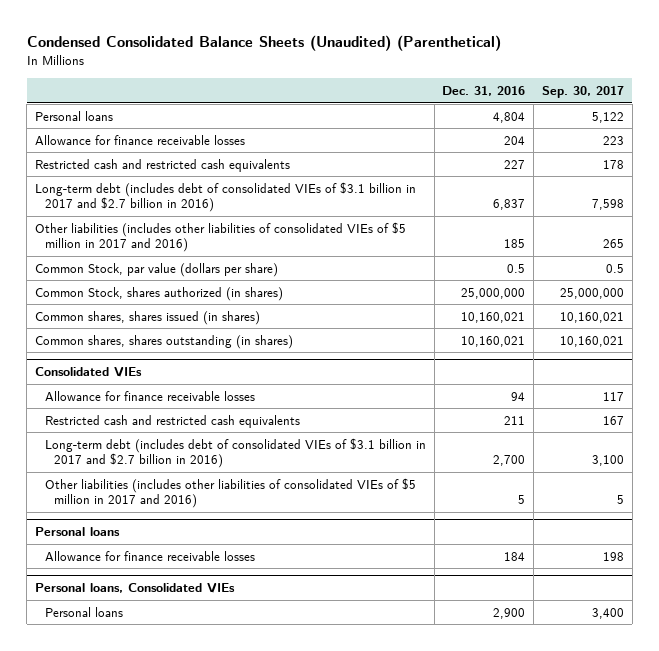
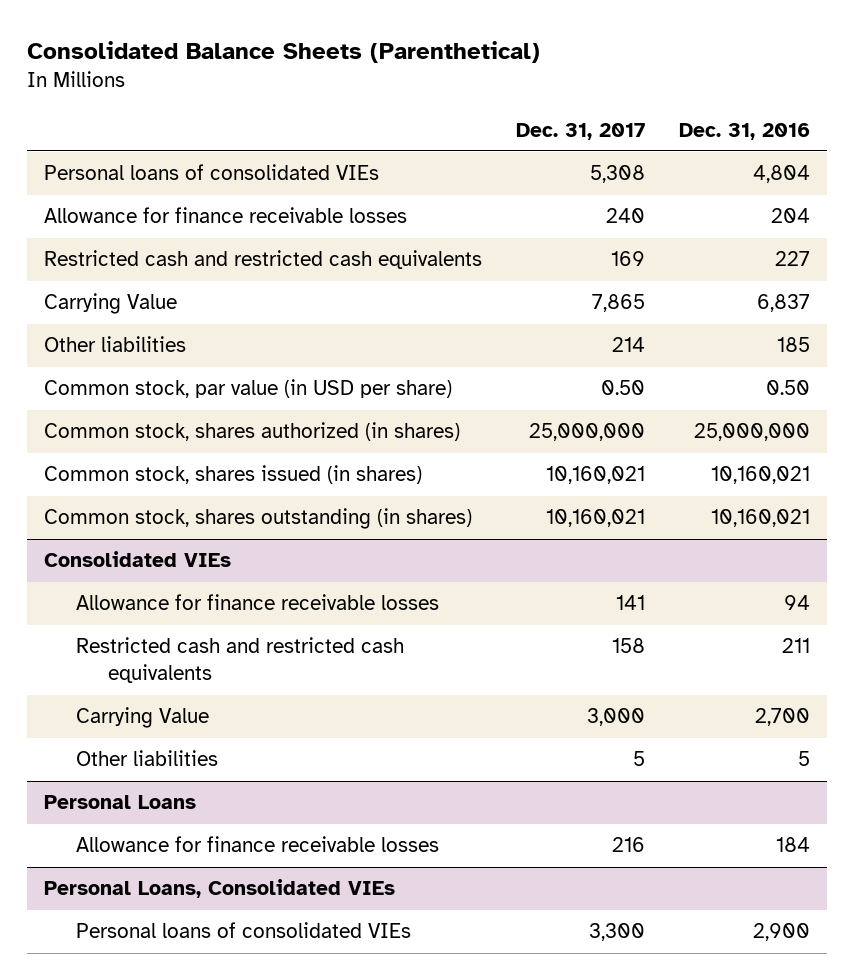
- Condensed Consolidated Balance Sheets (Unaudited) (Parenthetical)
+ Consolidated Balance Sheets (Parenthetical)
- | Dec. 31, 2016 | Sep. 30, 2017
+ | Dec. 31, 2017 | Dec. 31, 2016
- Personal loans | 4,804 | 5,122
+ Personal loans of consolidated VIEs | 5,308 | 4,804
- Long-term debt (includes debt of consolidated VIEs of $3.1 billion in 2017 and $2.7 billion in 2016) | 6,837 | 7,598
- Other liabilities (includes other liabilities of consolidated VIEs of $5 million in 2017 and 2016) | 185 | 265
- Common Stock, par value (dollars per share) | 0.5 | 0.5
- Common Stock, shares authorized (in shares) | 25,000,000 | 25,000,000
- Common shares, shares issued (in shares) | 10,160,021 | 10,160,021
- Common shares, shares outstanding (in shares) | 10,160,021 | 10,160,021
+ Carrying Value | 7,865 | 6,837
+ Other liabilities | 214 | 185
+ Common stock, par value (in USD per share) | 0.50 | 0.50
+ Common stock, shares authorized (in shares) | 25,000,000 | 25,000,000
+ Common stock, shares issued (in shares) | 10,160,021 | 10,160,021
+ Common stock, shares outstanding (in shares) | 10,160,021 | 10,160,021
@ Consolidated VIEs
- Long-term debt (includes debt of consolidated VIEs of $3.1 billion in 2017 and $2.7 billion in 2016) | 2,700 | 3,100
- Other liabilities (includes other liabilities of consolidated VIEs of $5 million in 2017 and 2016) | 5 | 5
- Personal loans
@ Consolidated VIEs
+ Carrying Value | 3,000 | 2,700
+ Other liabilities | 5 | 5
+ Personal Loans
- Personal loans, Consolidated VIEs
- Personal loans | 2,900 | 3,400
+ Personal Loans, Consolidated VIEs
+ Personal loans of consolidated VIEs | 3,300 | 2,900

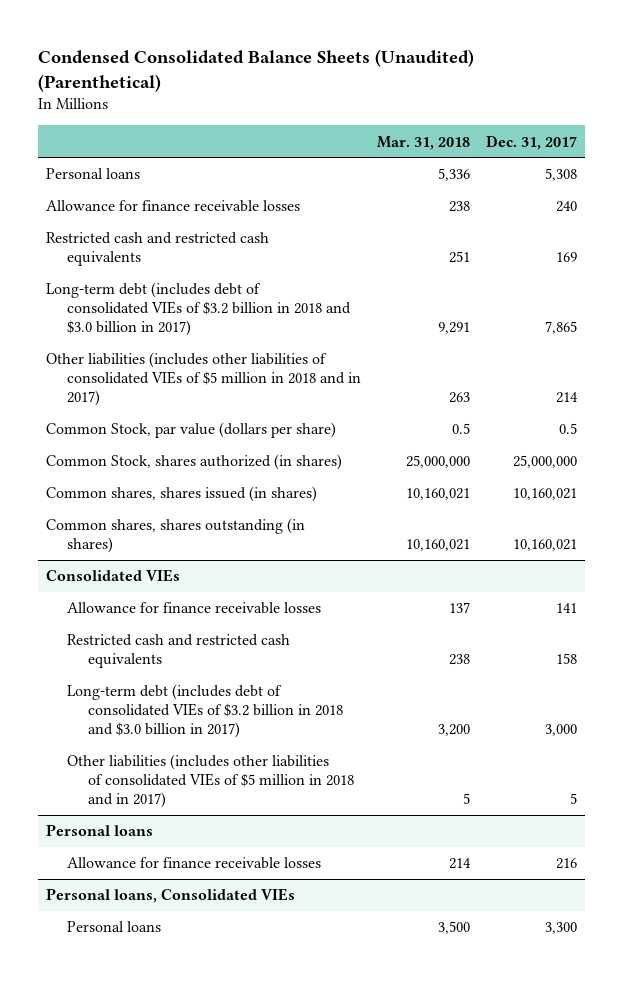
- Consolidated Balance Sheets (Parenthetical)
+ Condensed Consolidated Balance Sheets (Unaudited) (Parenthetical)
- | Dec. 31, 2017 | Dec. 31, 2016
+ | Mar. 31, 2018 | Dec. 31, 2017
- Personal loans of consolidated VIEs | 5,308 | 4,804
+ Personal loans | 5,336 | 5,308
- Carrying Value | 7,865 | 6,837
- Other liabilities | 214 | 185
- Common stock, par value (in USD per share) | 0.50 | 0.50
- Common stock, shares authorized (in shares) | 25,000,000 | 25,000,000
- Common stock, shares issued (in shares) | 10,160,021 | 10,160,021
- Common stock, shares outstanding (in shares) | 10,160,021 | 10,160,021
+ Long-term debt (includes debt of consolidated VIEs of $3.2 billion in 2018 and $3.0 billion in 2017) | 9,291 | 7,865
+ Other liabilities (includes other liabilities of consolidated VIEs of $5 million in 2018 and in 2017) | 263 | 214
+ Common Stock, par value (dollars per share) | 0.5 | 0.5
+ Common Stock, shares authorized (in shares) | 25,000,000 | 25,000,000
+ Common shares, shares issued (in shares) | 10,160,021 | 10,160,021
+ Common shares, shares outstanding (in shares) | 10,160,021 | 10,160,021
@ Consolidated VIEs
- Carrying Value | 3,000 | 2,700
- Other liabilities | 5 | 5
- Personal Loans
@ Consolidated VIEs
+ Long-term debt (includes debt of consolidated VIEs of $3.2 billion in 2018 and $3.0 billion in 2017) | 3,200 | 3,000
+ Other liabilities (includes other liabilities of consolidated VIEs of $5 million in 2018 and in 2017) | 5 | 5
+ Personal loans
- Personal Loans, Consolidated VIEs
- Personal loans of consolidated VIEs | 3,300 | 2,900
+ Personal loans, Consolidated VIEs
+ Personal loans | 3,500 | 3,300

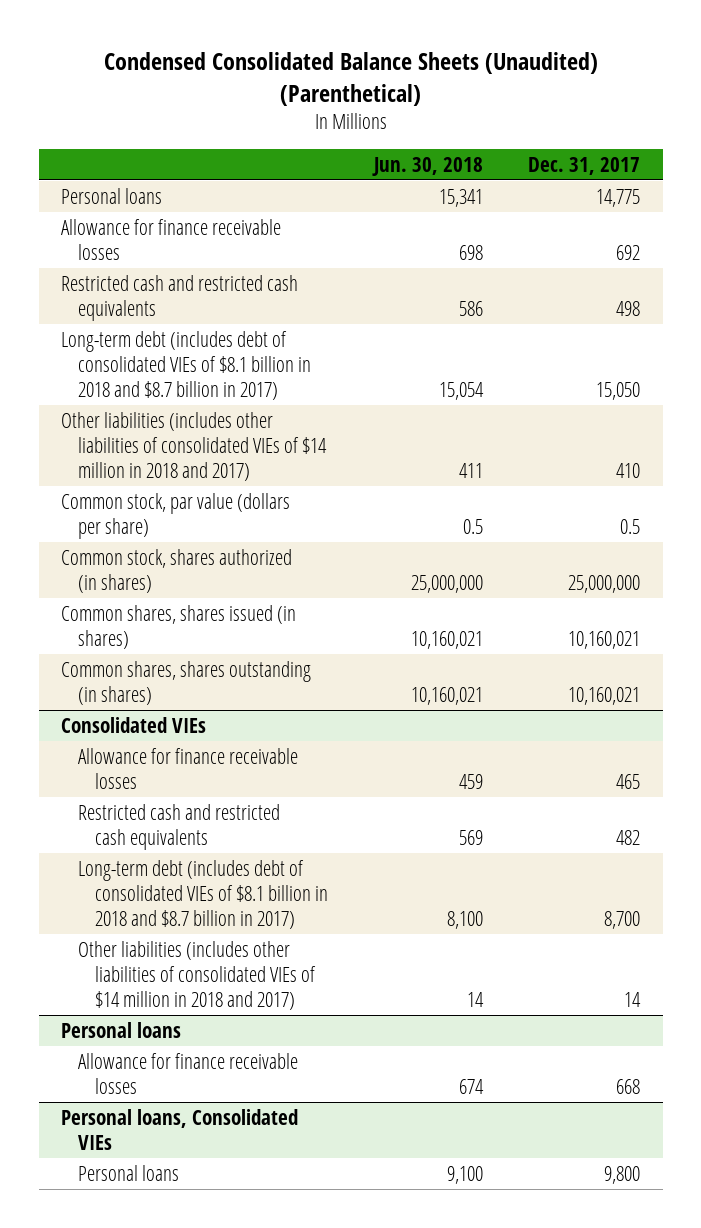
- | Mar. 31, 2018 | Dec. 31, 2017
+ | Jun. 30, 2018 | Dec. 31, 2017
- Personal loans | 5,336 | 5,308
- Allowance for finance receivable losses | 238 | 240
- Restricted cash and restricted cash equivalents | 251 | 169
- Long-term debt (includes debt of consolidated VIEs of $3.2 billion in 2018 and $3.0 billion in 2017) | 9,291 | 7,865
- Other liabilities (includes other liabilities of consolidated VIEs of $5 million in 2018 and in 2017) | 263 | 214
- Common Stock, par value (dollars per share) | 0.5 | 0.5
- Common Stock, shares authorized (in shares) | 25,000,000 | 25,000,000
+ Personal loans | 15,341 | 14,775
+ Allowance for finance receivable losses | 698 | 692
+ Restricted cash and restricted cash equivalents | 586 | 498
+ Long-term debt (includes debt of consolidated VIEs of $8.1 billion in 2018 and $8.7 billion in 2017) | 15,054 | 15,050
+ Other liabilities (includes other liabilities of consolidated VIEs of $14 million in 2018 and 2017) | 411 | 410
+ Common stock, par value (dollars per share) | 0.5 | 0.5
+ Common stock, shares authorized (in shares) | 25,000,000 | 25,000,000
@ Consolidated VIEs
- Allowance for finance receivable losses | 137 | 141
- Restricted cash and restricted cash equivalents | 238 | 158
- Long-term debt (includes debt of consolidated VIEs of $3.2 billion in 2018 and $3.0 billion in 2017) | 3,200 | 3,000
- Other liabilities (includes other liabilities of consolidated VIEs of $5 million in 2018 and in 2017) | 5 | 5
+ Allowance for finance receivable losses | 459 | 465
+ Restricted cash and restricted cash equivalents | 569 | 482
+ Long-term debt (includes debt of consolidated VIEs of $8.1 billion in 2018 and $8.7 billion in 2017) | 8,100 | 8,700
+ Other liabilities (includes other liabilities of consolidated VIEs of $14 million in 2018 and 2017) | 14 | 14
@ Personal loans
- Allowance for finance receivable losses | 214 | 216
+ Allowance for finance receivable losses | 674 | 668
@ Personal loans, Consolidated VIEs
- Personal loans | 3,500 | 3,300
+ Personal loans | 9,100 | 9,800

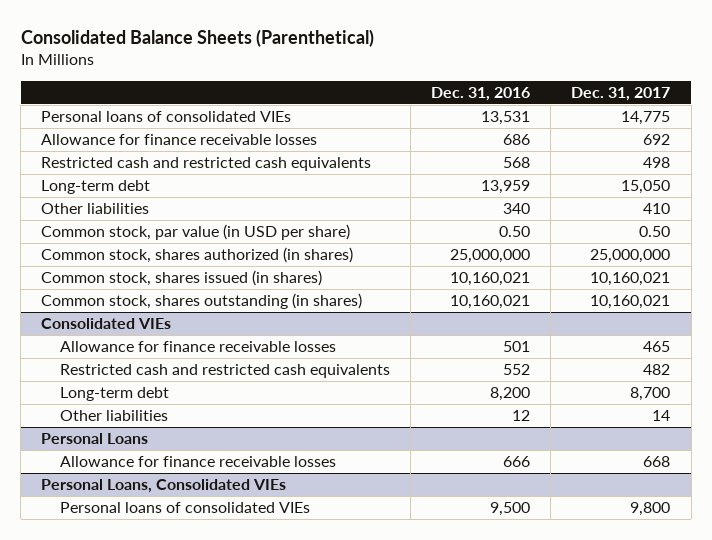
- Condensed Consolidated Balance Sheets (Unaudited) (Parenthetical)
+ Consolidated Balance Sheets (Parenthetical)
- | Jun. 30, 2018 | Dec. 31, 2017
+ | Dec. 31, 2016 | Dec. 31, 2017
- Personal loans | 15,341 | 14,775
+ Personal loans of consolidated VIEs | 13,531 | 14,775
- Long-term debt (includes debt of consolidated VIEs of $8.1 billion in 2018 and $8.7 billion in 2017) | 15,054 | 15,050
- Other liabilities (includes other liabilities of consolidated VIEs of $14 million in 2018 and 2017) | 411 | 410
- Common stock, par value (dollars per share) | 0.5 | 0.5
+ Long-term debt | 13,959 | 15,050
+ Other liabilities | 340 | 410
+ Common stock, par value (in USD per share) | 0.50 | 0.50
- Common shares, shares issued (in shares) | 10,160,021 | 10,160,021
- Common shares, shares outstanding (in shares) | 10,160,021 | 10,160,021
+ Common stock, shares issued (in shares) | 10,160,021 | 10,160,021
+ Common stock, shares outstanding (in shares) | 10,160,021 | 10,160,021
@ Consolidated VIEs
- Long-term debt (includes debt of consolidated VIEs of $8.1 billion in 2018 and $8.7 billion in 2017) | 8,100 | 8,700
- Other liabilities (includes other liabilities of consolidated VIEs of $14 million in 2018 and 2017) | 14 | 14
- Personal loans
@ Consolidated VIEs
+ Long-term debt | 8,200 | 8,700
+ Other liabilities | 12 | 14
+ Personal Loans
- Personal loans, Consolidated VIEs
- Personal loans | 9,100 | 9,800
+ Personal Loans, Consolidated VIEs
+ Personal loans of consolidated VIEs | 9,500 | 9,800

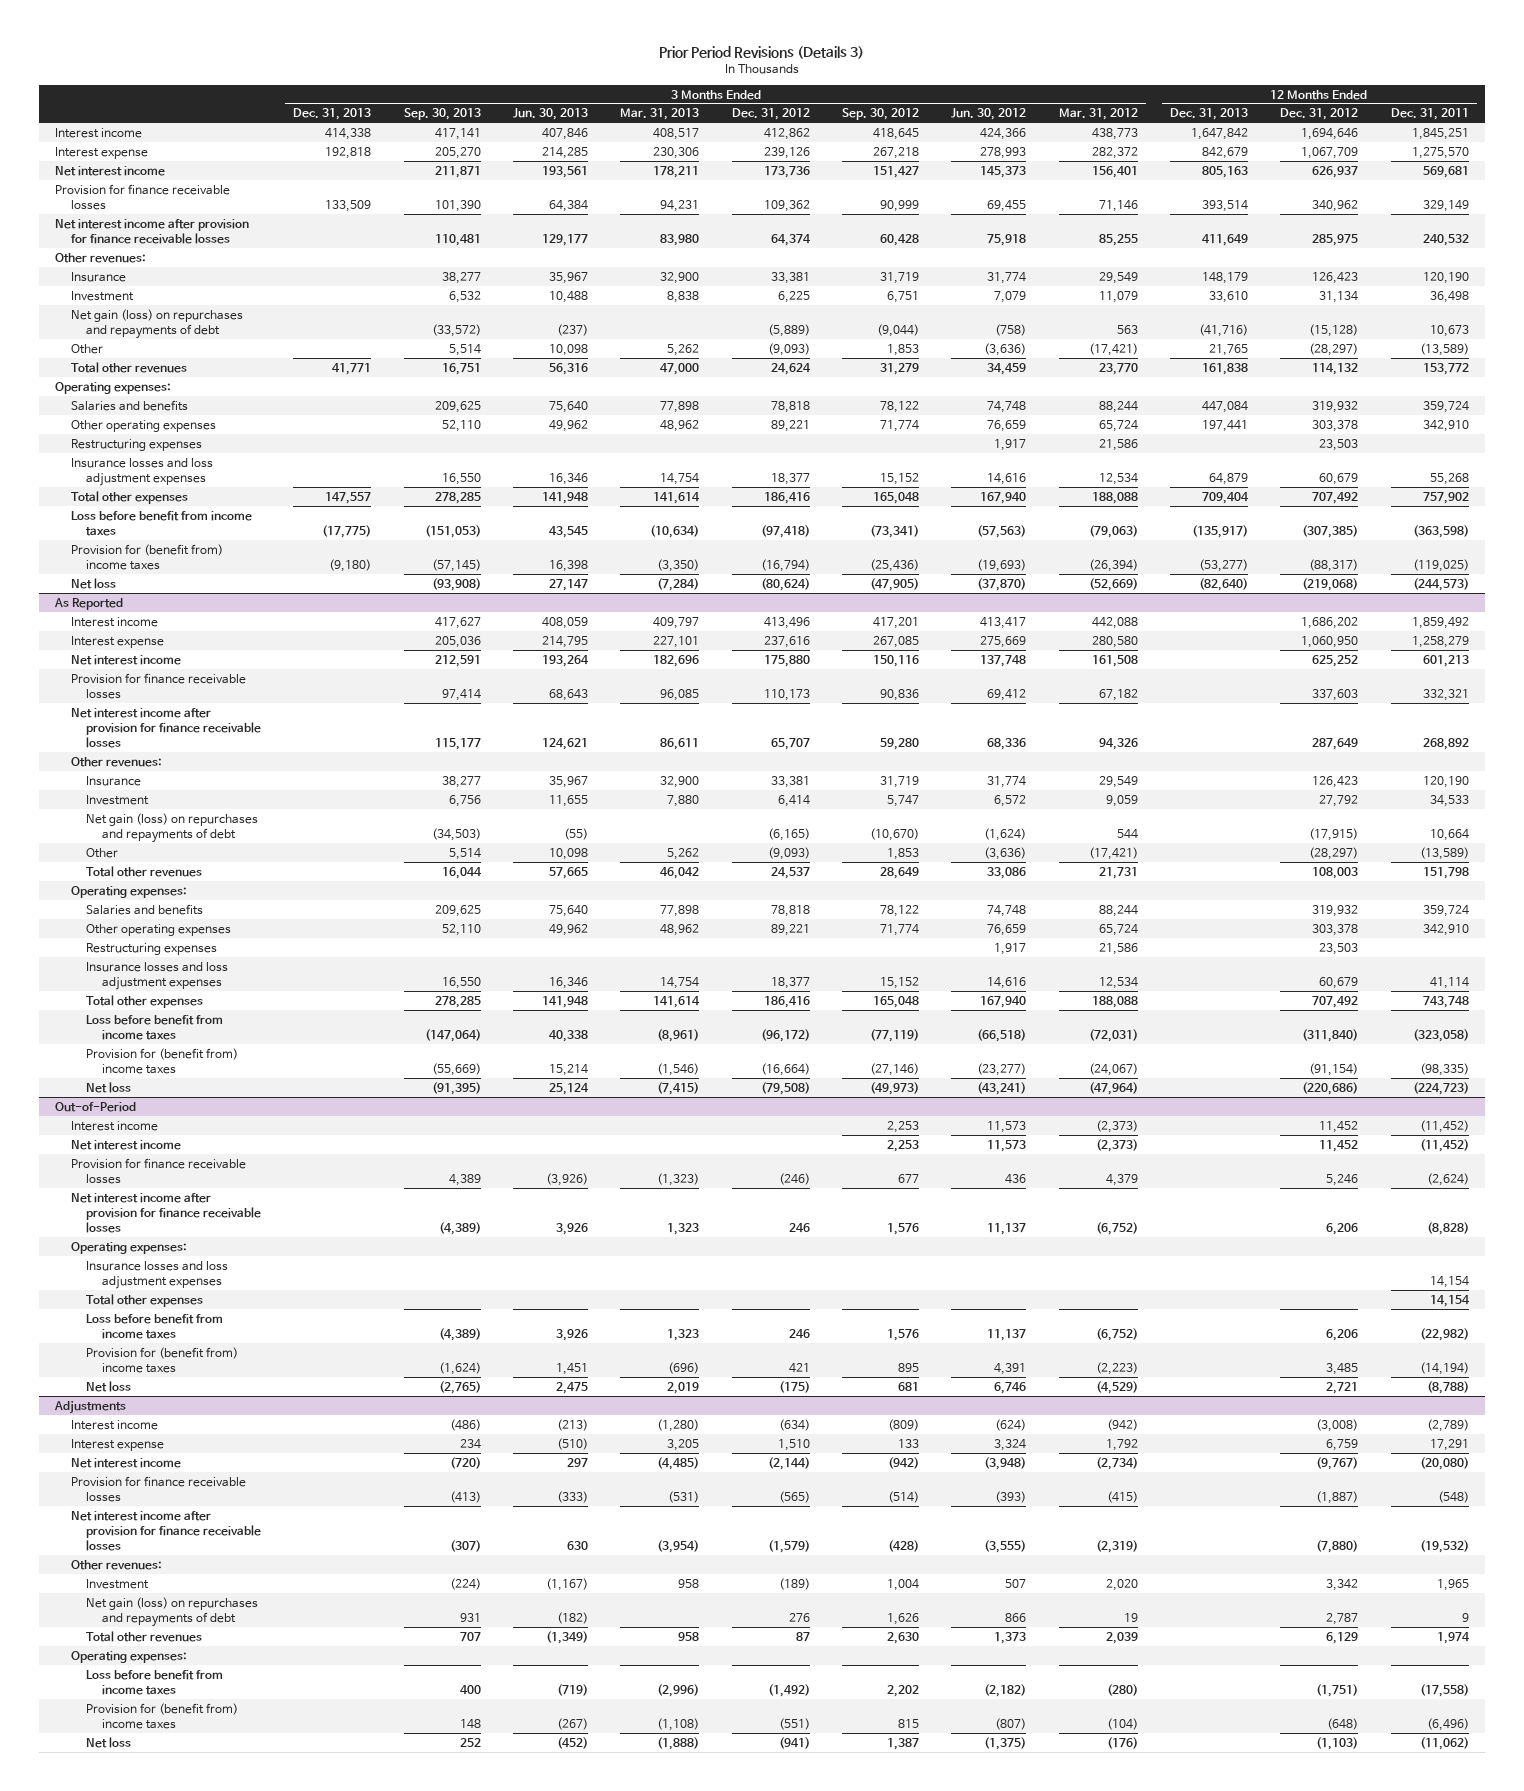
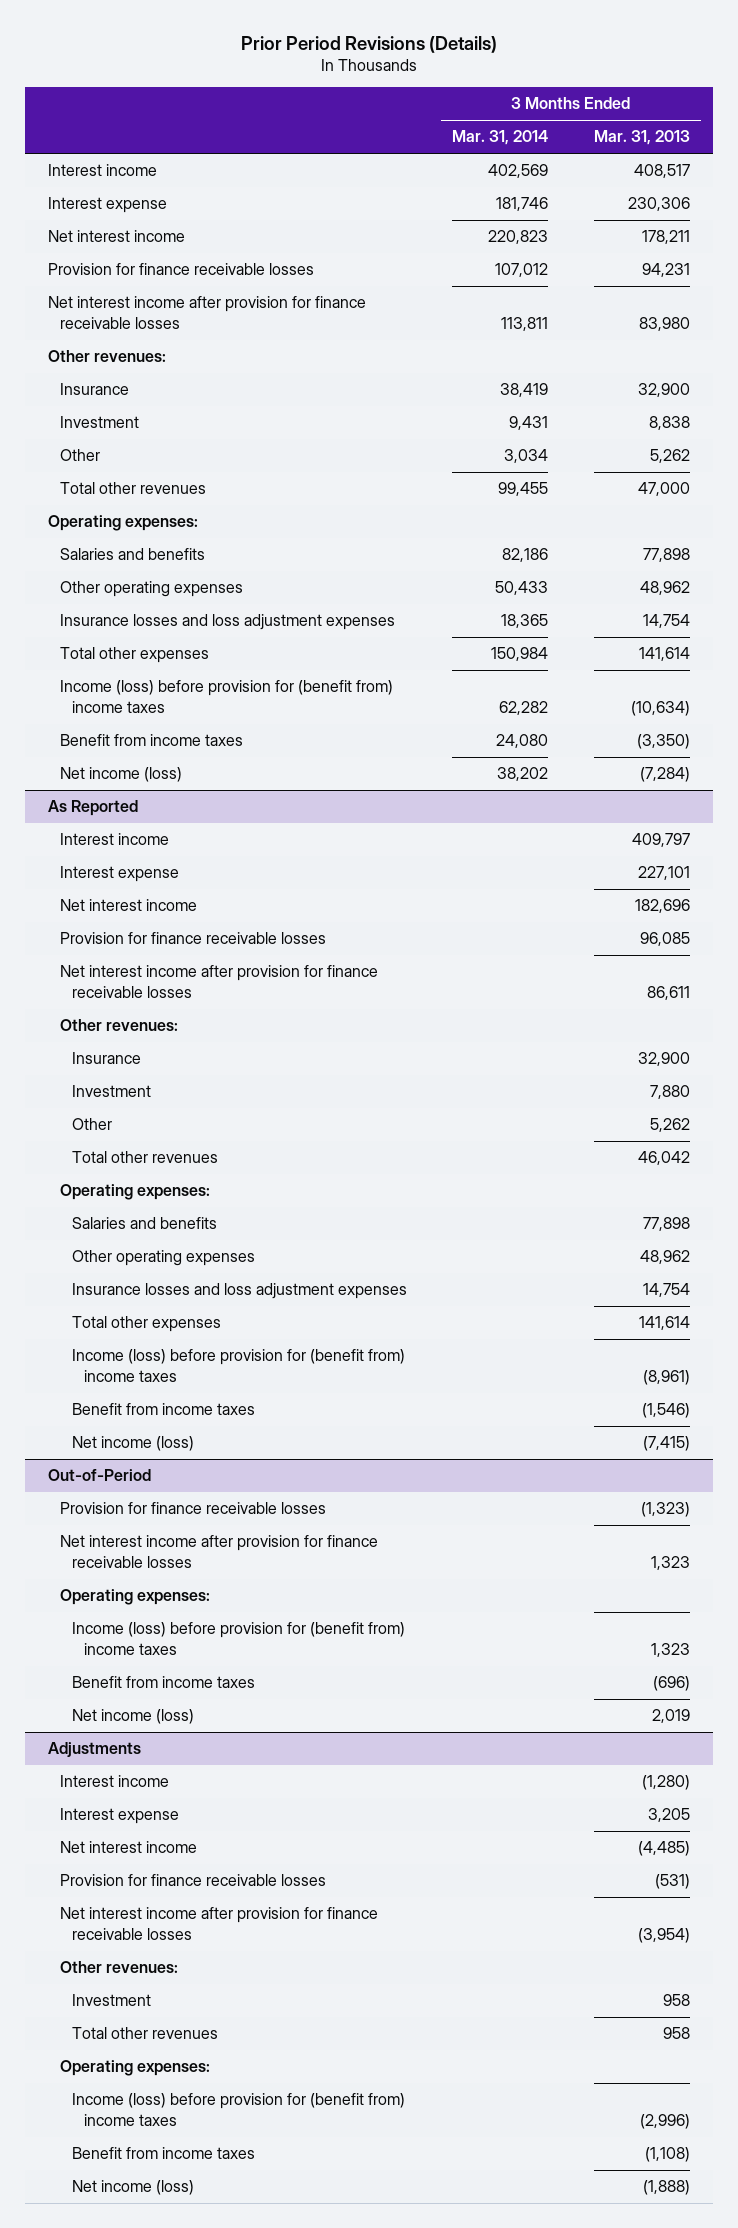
- Prior Period Revisions (Details 3)
+ Prior Period Revisions (Details)
- | 3 Months Ended Dec. 31, 2013 | 3 Months Ended Sep. 30, 2013 | 3 Months Ended Jun. 30, 2013 | 3 Months Ended Mar. 31, 2013 | 3 Months Ended Dec. 31, 2012 | 3 Months Ended Sep. 30, 2012 | 3 Months Ended Jun. 30, 2012 | 3 Months Ended Mar. 31, 2012 | 12 Months Ended Dec. 31, 2013 | 12 Months Ended Dec. 31, 2012 | 12 Months Ended Dec. 31, 2011
+ | 3 Months Ended Mar. 31, 2014 | 3 Months Ended Mar. 31, 2013
- Net gain (loss) on repurchases and repayments of debt | | (33,572) | (237) | | (5,889) | (9,044) | (758) | 563 | (41,716) | (15,128) | 10,673
- Restructuring expenses | | | | | | | 1,917 | 21,586 | | 23,503 |
- Loss before benefit from income taxes | (17,775) | (151,053) | 43,545 | (10,634) | (97,418) | (73,341) | (57,563) | (79,063) | (135,917) | (307,385) | (363,598)
- Provision for (benefit from) income taxes | (9,180) | (57,145) | 16,398 | (3,350) | (16,794) | (25,436) | (19,693) | (26,394) | (53,277) | (88,317) | (119,025)
- Net loss | | (93,908) | 27,147 | (7,284) | (80,624) | (47,905) | (37,870) | (52,669) | (82,640) | (219,068) | (244,573)
+ Income (loss) before provision for (benefit from) income taxes | 62,282 | (10,634)
+ Benefit from income taxes | 24,080 | (3,350)
+ Net income (loss) | 38,202 | (7,284)
@ As Reported
- Net gain (loss) on repurchases and repayments of debt | | (34,503) | (55) | | (6,165) | (10,670) | (1,624) | 544 | | (17,915) | 10,664
- Restructuring expenses | | | | | | | 1,917 | 21,586 | | 23,503 |
- Loss before benefit from income taxes | | (147,064) | 40,338 | (8,961) | (96,172) | (77,119) | (66,518) | (72,031) | | (311,840) | (323,058)
- Provision for (benefit from) income taxes | | (55,669) | 15,214 | (1,546) | (16,664) | (27,146) | (23,277) | (24,067) | | (91,154) | (98,335)
- Net loss | | (91,395) | 25,124 | (7,415) | (79,508) | (49,973) | (43,241) | (47,964) | | (220,686) | (224,723)
+ Income (loss) before provision for (benefit from) income taxes | | (8,961)
+ Benefit from income taxes | | (1,546)
+ Net income (loss) | | (7,415)
@ Out-of-Period
- Interest income | | | | | | 2,253 | 11,573 | (2,373) | | 11,452 | (11,452)
- Net interest income | | | | | | 2,253 | 11,573 | (2,373) | | 11,452 | (11,452)
- Insurance losses and loss adjustment expenses | | | | | | | | | | | 14,154
- Total other expenses | | | | | | | | | | | 14,154
- Loss before benefit from income taxes | | (4,389) | 3,926 | 1,323 | 246 | 1,576 | 11,137 | (6,752) | | 6,206 | (22,982)
- Provision for (benefit from) income taxes | | (1,624) | 1,451 | (696) | 421 | 895 | 4,391 | (2,223) | | 3,485 | (14,194)
- Net loss | | (2,765) | 2,475 | 2,019 | (175) | 681 | 6,746 | (4,529) | | 2,721 | (8,788)
+ Income (loss) before provision for (benefit from) income taxes | | 1,323
+ Benefit from income taxes | | (696)
+ Net income (loss) | | 2,019
@ Adjustments
- Net gain (loss) on repurchases and repayments of debt | | 931 | (182) | | 276 | 1,626 | 866 | 19 | | 2,787 | 9
- Loss before benefit from income taxes | | 400 | (719) | (2,996) | (1,492) | 2,202 | (2,182) | (280) | | (1,751) | (17,558)
- Provision for (benefit from) income taxes | | 148 | (267) | (1,108) | (551) | 815 | (807) | (104) | | (648) | (6,496)
- Net loss | | 252 | (452) | (1,888) | (941) | 1,387 | (1,375) | (176) | | (1,103) | (11,062)
+ Income (loss) before provision for (benefit from) income taxes | | (2,996)
+ Benefit from income taxes | | (1,108)
+ Net income (loss) | | (1,888)

